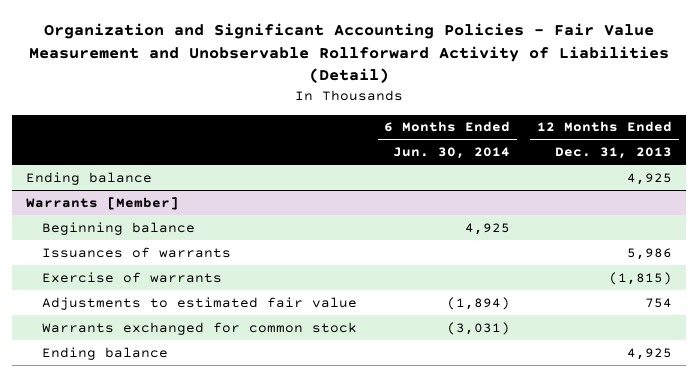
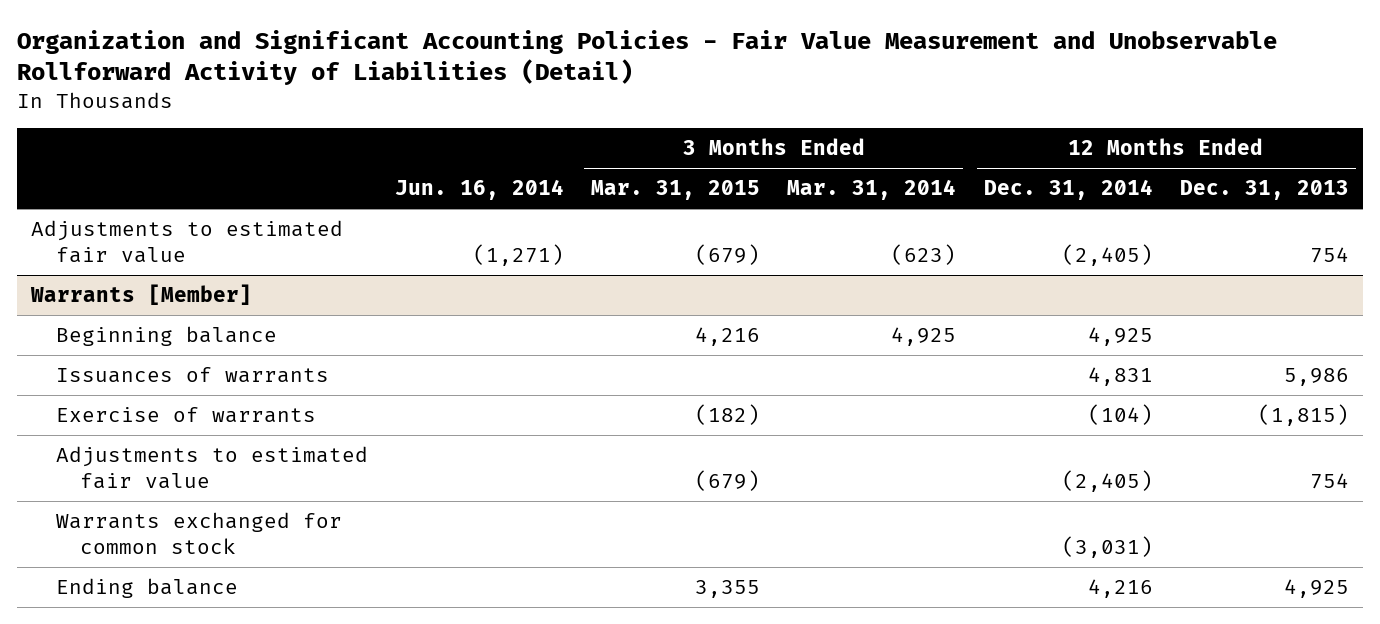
- | 6 Months Ended Jun. 30, 2014 | 12 Months Ended Dec. 31, 2013
+ | Jun. 16, 2014 | 3 Months Ended Mar. 31, 2015 | 3 Months Ended Mar. 31, 2014 | 12 Months Ended Dec. 31, 2014 | 12 Months Ended Dec. 31, 2013
- Ending balance | | 4,925
+ Adjustments to estimated fair value | (1,271) | (679) | (623) | (2,405) | 754

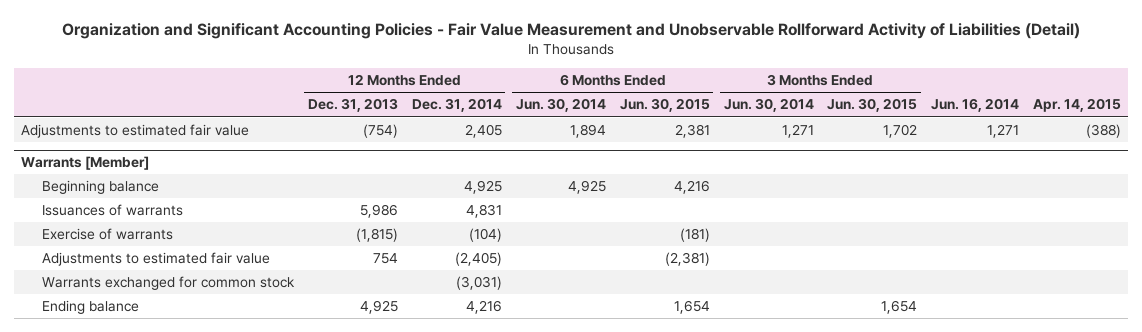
- | Jun. 16, 2014 | 3 Months Ended Mar. 31, 2015 | 3 Months Ended Mar. 31, 2014 | 12 Months Ended Dec. 31, 2014 | 12 Months Ended Dec. 31, 2013
+ | 12 Months Ended Dec. 31, 2013 | 12 Months Ended Dec. 31, 2014 | 6 Months Ended Jun. 30, 2014 | 6 Months Ended Jun. 30, 2015 | 3 Months Ended Jun. 30, 2014 | 3 Months Ended Jun. 30, 2015 | Jun. 16, 2014 | Apr. 14, 2015
- Adjustments to estimated fair value | (1,271) | (679) | (623) | (2,405) | 754
+ Adjustments to estimated fair value | (754) | 2,405 | 1,894 | 2,381 | 1,271 | 1,702 | 1,271 | (388)

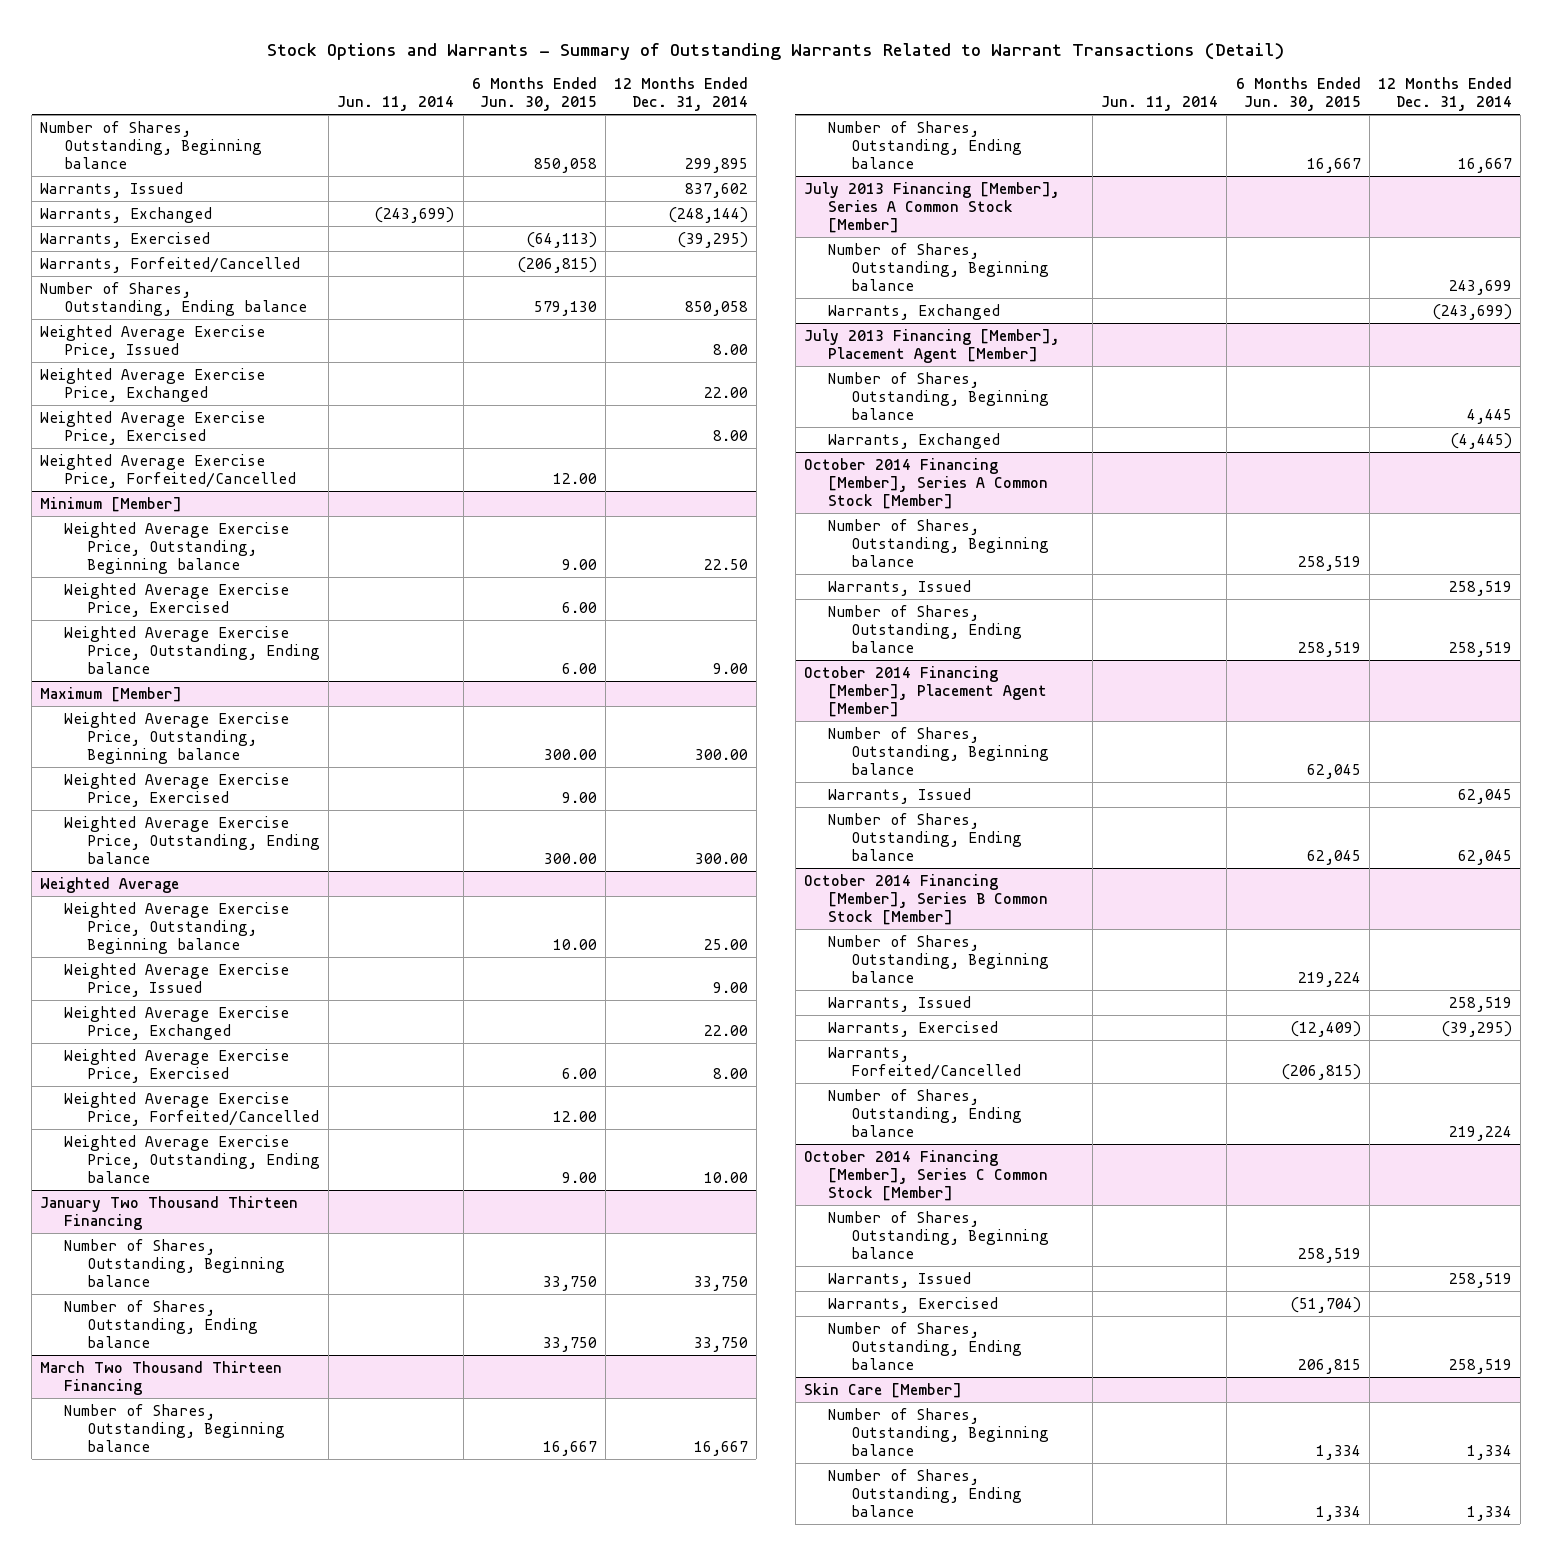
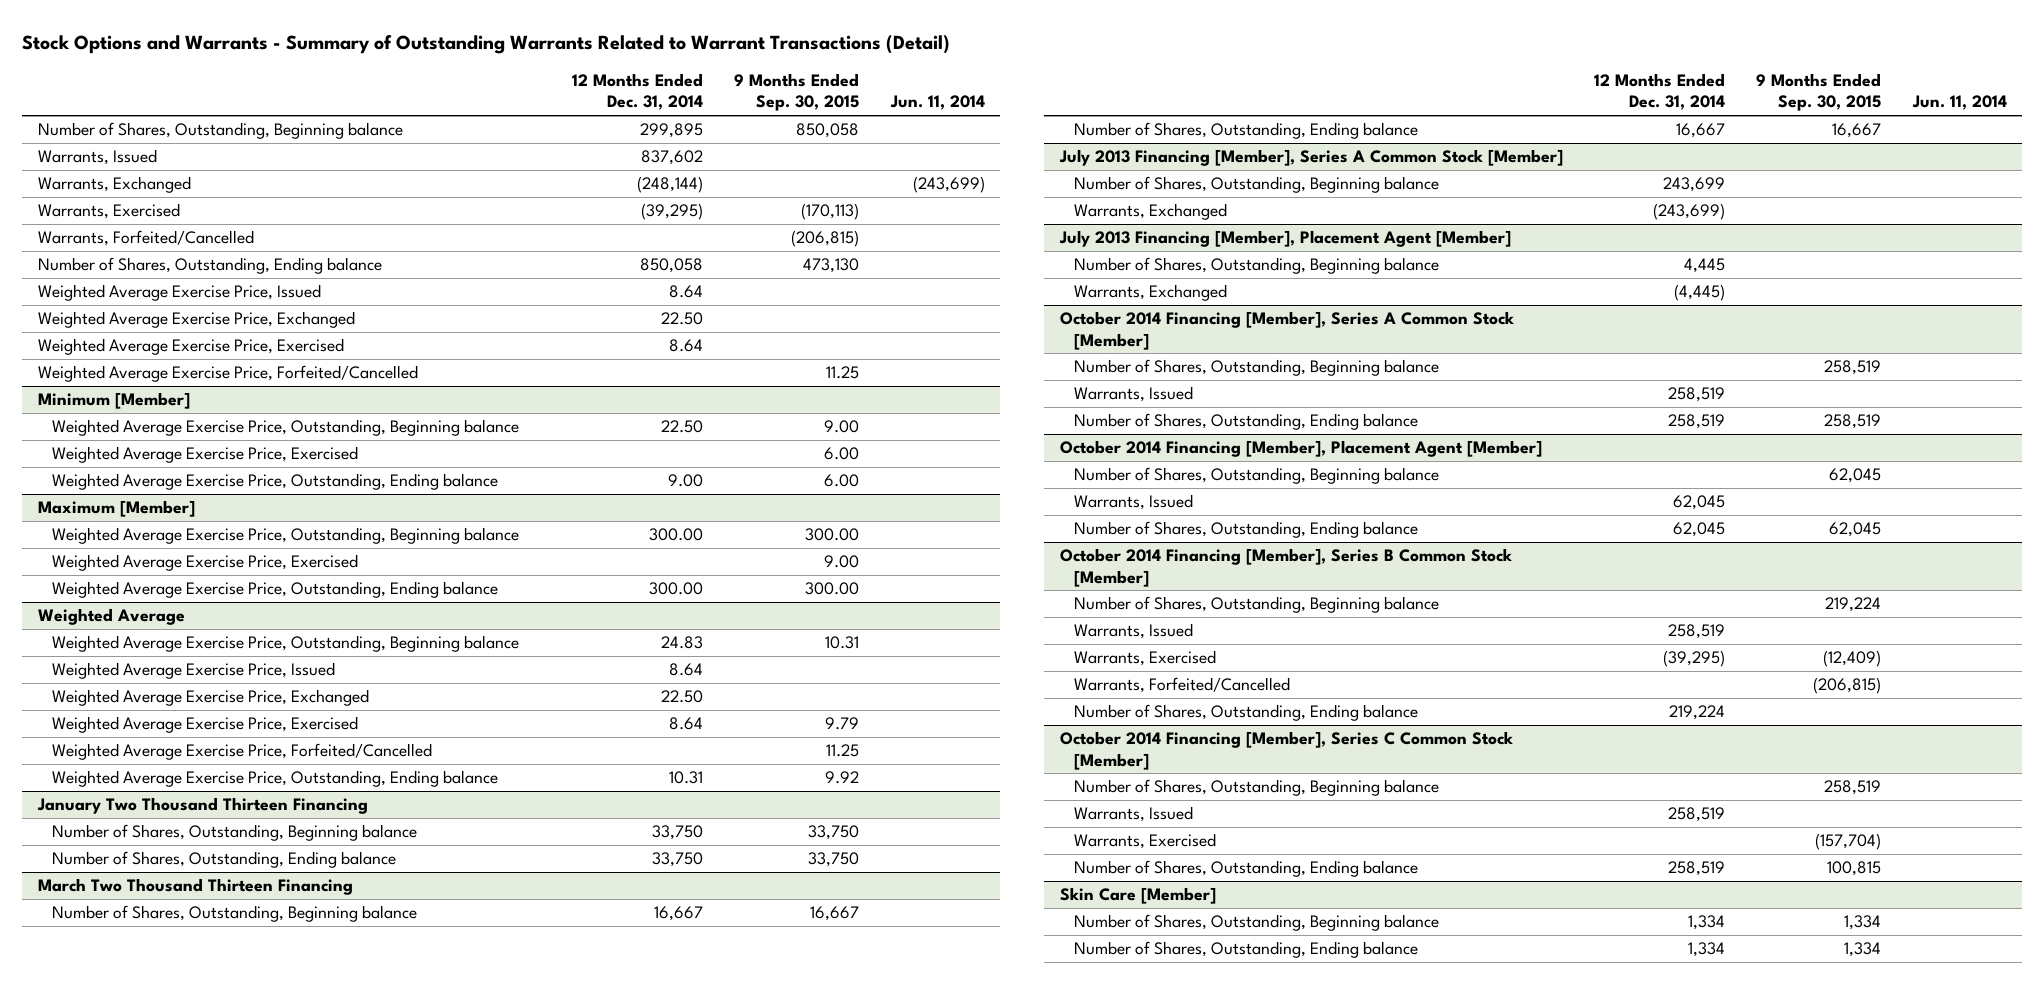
- | Jun. 11, 2014 | 6 Months Ended Jun. 30, 2015 | 12 Months Ended Dec. 31, 2014
+ | 12 Months Ended Dec. 31, 2014 | 9 Months Ended Sep. 30, 2015 | Jun. 11, 2014
- Weighted Average Exercise Price, Issued | | | 8.00
- Weighted Average Exercise Price, Exchanged | | | 22.00
- Weighted Average Exercise Price, Exercised | | | 8.00
+ Weighted Average Exercise Price, Issued | 8.64 | |
+ Weighted Average Exercise Price, Exchanged | 22.50 | |
+ Weighted Average Exercise Price, Exercised | 8.64 | |
@ Weighted Average
- Weighted Average Exercise Price, Outstanding, Beginning balance | | 10.00 | 25.00
- Weighted Average Exercise Price, Issued | | | 9.00
- Weighted Average Exercise Price, Exchanged | | | 22.00
- Weighted Average Exercise Price, Exercised | | 6.00 | 8.00
+ Weighted Average Exercise Price, Outstanding, Beginning balance | 24.83 | 10.31 |
+ Weighted Average Exercise Price, Issued | 8.64 | |
+ Weighted Average Exercise Price, Exchanged | 22.50 | |
+ Weighted Average Exercise Price, Exercised | 8.64 | 9.79 |
- Weighted Average Exercise Price, Outstanding, Ending balance | | 9.00 | 10.00
+ Weighted Average Exercise Price, Outstanding, Ending balance | 10.31 | 9.92 |

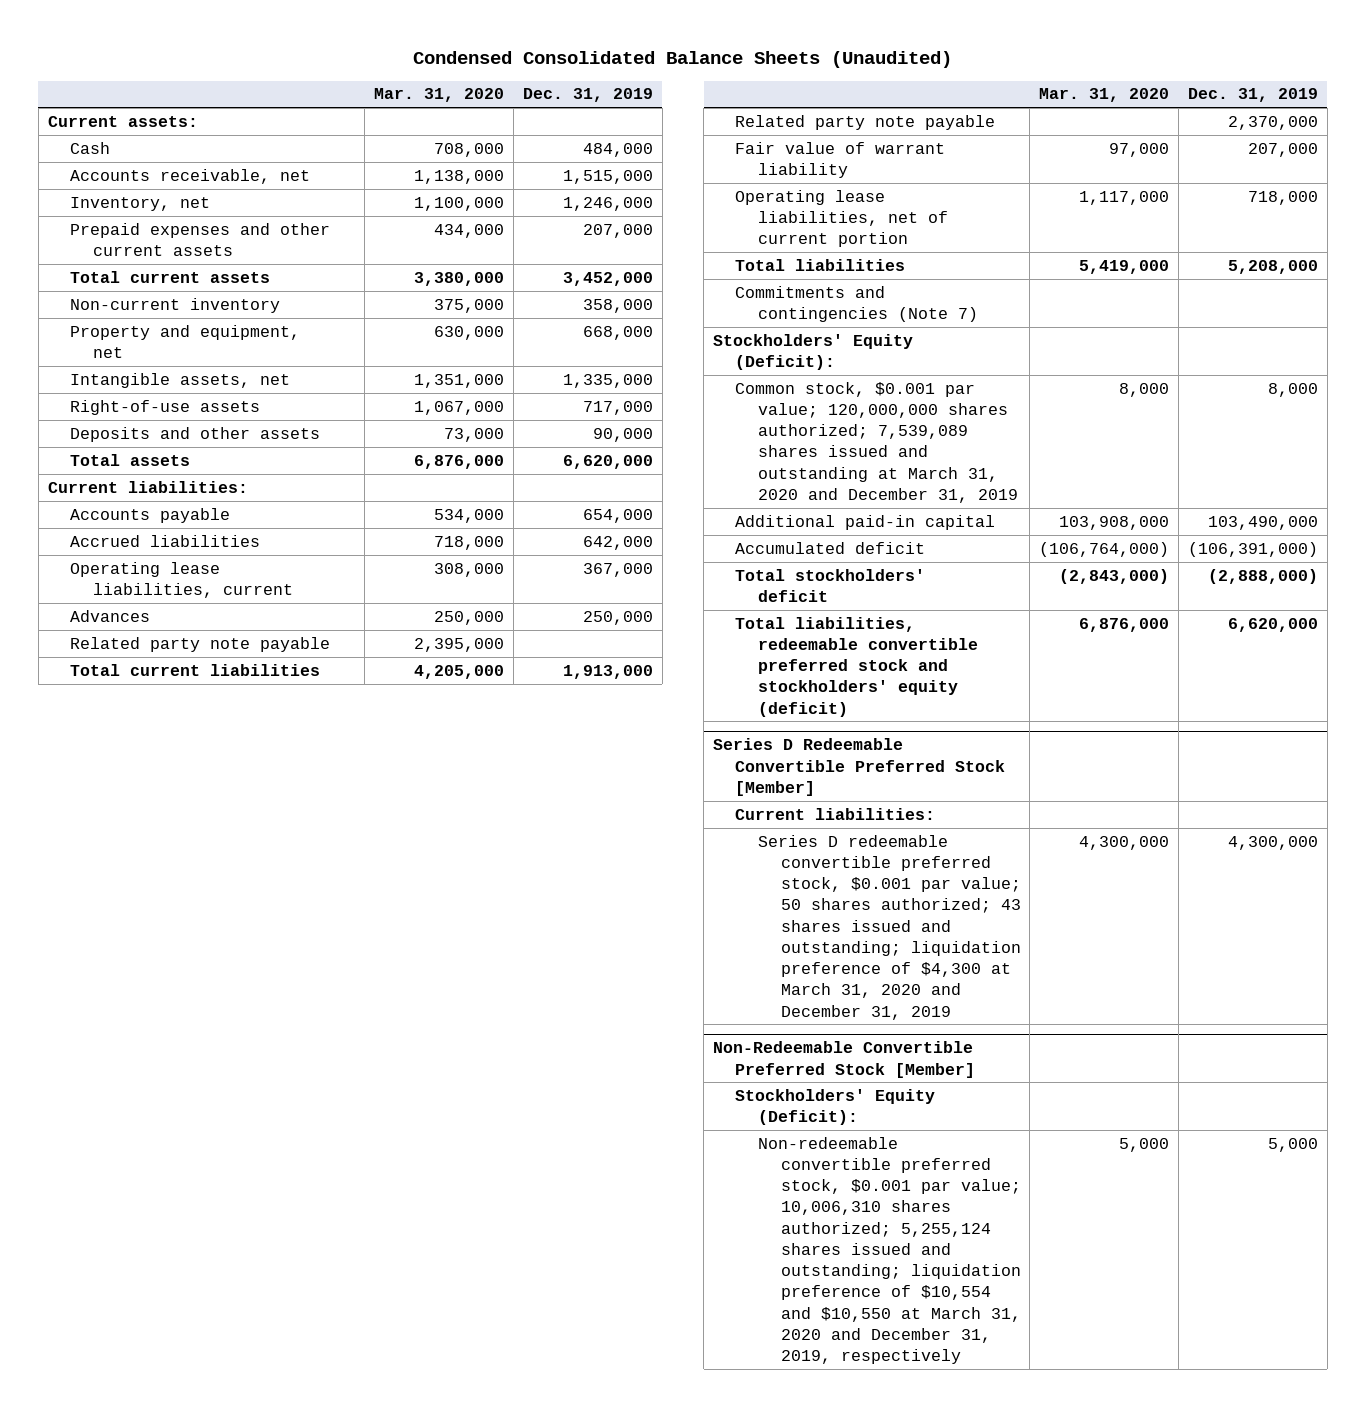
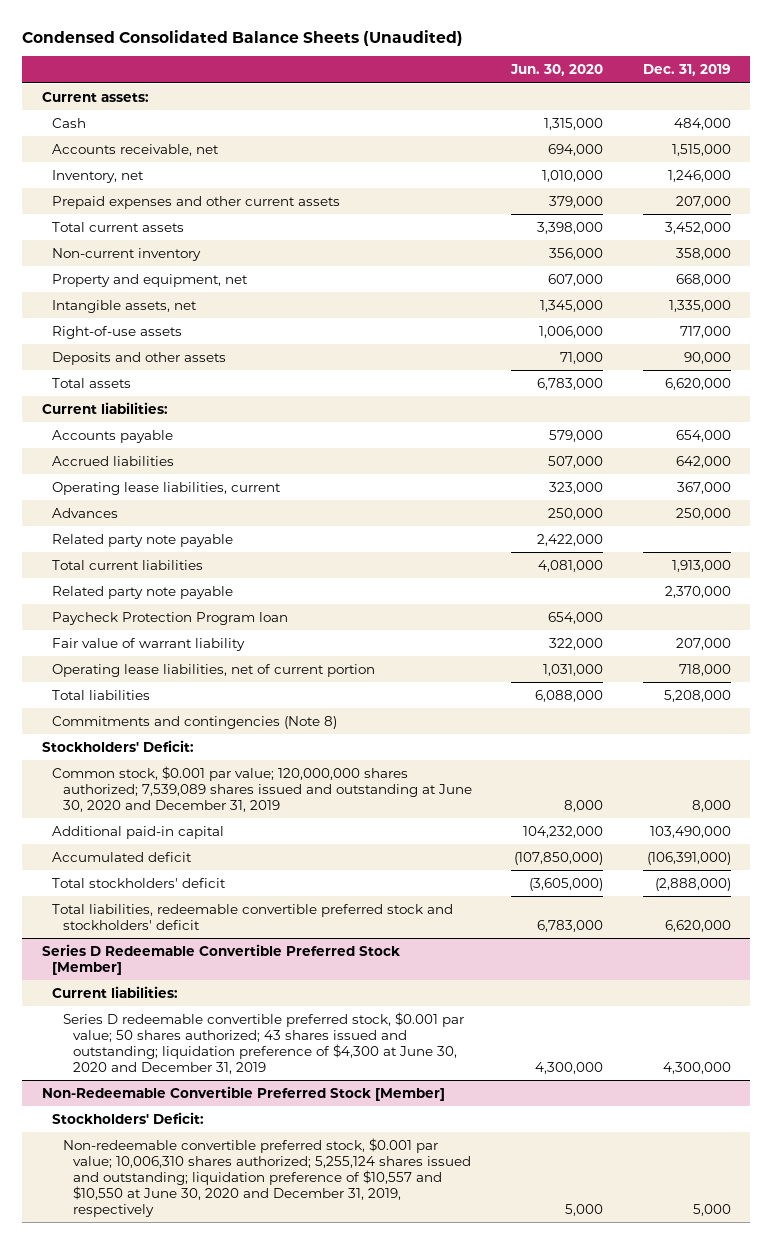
- | Mar. 31, 2020 | Dec. 31, 2019
+ | Jun. 30, 2020 | Dec. 31, 2019
+ Paycheck Protection Program loan | 654,000 |
- Commitments and contingencies (Note 7)
- Stockholders' Equity (Deficit):
- Common stock, $0.001 par value; 120,000,000 shares authorized; 7,539,089 shares issued and outstanding at March 31, 2020 and December 31, 2019 | 8,000 | 8,000
+ Commitments and contingencies (Note 8)
+ Stockholders' Deficit:
+ Common stock, $0.001 par value; 120,000,000 shares authorized; 7,539,089 shares issued and outstanding at June 30, 2020 and December 31, 2019 | 8,000 | 8,000
- Total liabilities, redeemable convertible preferred stock and stockholders' equity (deficit) | 6,876,000 | 6,620,000
+ Total liabilities, redeemable convertible preferred stock and stockholders' deficit | 6,783,000 | 6,620,000
@ Series D Redeemable Convertible Preferred Stock [Member]
- Series D redeemable convertible preferred stock, $0.001 par value; 50 shares authorized; 43 shares issued and outstanding; liquidation preference of $4,300 at March 31, 2020 and December 31, 2019 | 4,300,000 | 4,300,000
+ Series D redeemable convertible preferred stock, $0.001 par value; 50 shares authorized; 43 shares issued and outstanding; liquidation preference of $4,300 at June 30, 2020 and December 31, 2019 | 4,300,000 | 4,300,000
@ Non-Redeemable Convertible Preferred Stock [Member]
- Stockholders' Equity (Deficit):
- Non-redeemable convertible preferred stock, $0.001 par value; 10,006,310 shares authorized; 5,255,124 shares issued and outstanding; liquidation preference of $10,554 and $10,550 at March 31, 2020 and December 31, 2019, respectively | 5,000 | 5,000
+ Stockholders' Deficit:
+ Non-redeemable convertible preferred stock, $0.001 par value; 10,006,310 shares authorized; 5,255,124 shares issued and outstanding; liquidation preference of $10,557 and $10,550 at June 30, 2020 and December 31, 2019, respectively | 5,000 | 5,000

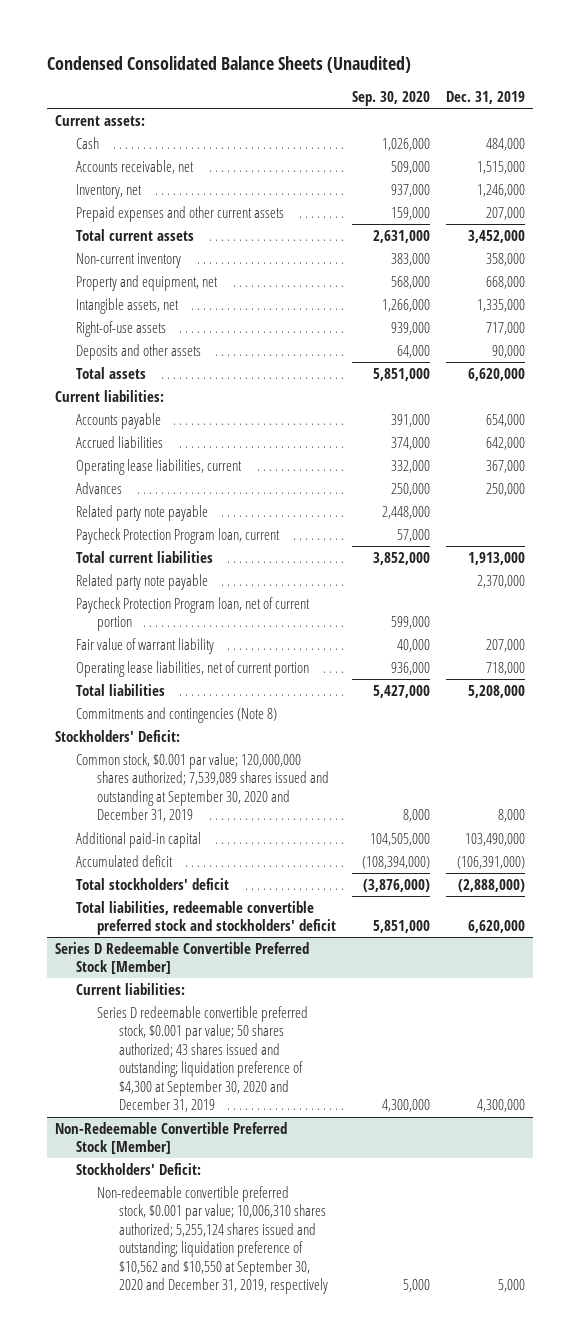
- | Jun. 30, 2020 | Dec. 31, 2019
+ | Sep. 30, 2020 | Dec. 31, 2019
+ Paycheck Protection Program loan, current | 57,000 |
- Paycheck Protection Program loan | 654,000 |
+ Paycheck Protection Program loan, net of current portion | 599,000 |
- Common stock, $0.001 par value; 120,000,000 shares authorized; 7,539,089 shares issued and outstanding at June 30, 2020 and December 31, 2019 | 8,000 | 8,000
+ Common stock, $0.001 par value; 120,000,000 shares authorized; 7,539,089 shares issued and outstanding at September 30, 2020 and December 31, 2019 | 8,000 | 8,000
@ Series D Redeemable Convertible Preferred Stock [Member]
- Series D redeemable convertible preferred stock, $0.001 par value; 50 shares authorized; 43 shares issued and outstanding; liquidation preference of $4,300 at June 30, 2020 and December 31, 2019 | 4,300,000 | 4,300,000
+ Series D redeemable convertible preferred stock, $0.001 par value; 50 shares authorized; 43 shares issued and outstanding; liquidation preference of $4,300 at September 30, 2020 and December 31, 2019 | 4,300,000 | 4,300,000
@ Non-Redeemable Convertible Preferred Stock [Member]
- Non-redeemable convertible preferred stock, $0.001 par value; 10,006,310 shares authorized; 5,255,124 shares issued and outstanding; liquidation preference of $10,557 and $10,550 at June 30, 2020 and December 31, 2019, respectively | 5,000 | 5,000
+ Non-redeemable convertible preferred stock, $0.001 par value; 10,006,310 shares authorized; 5,255,124 shares issued and outstanding; liquidation preference of $10,562 and $10,550 at September 30, 2020 and December 31, 2019, respectively | 5,000 | 5,000

